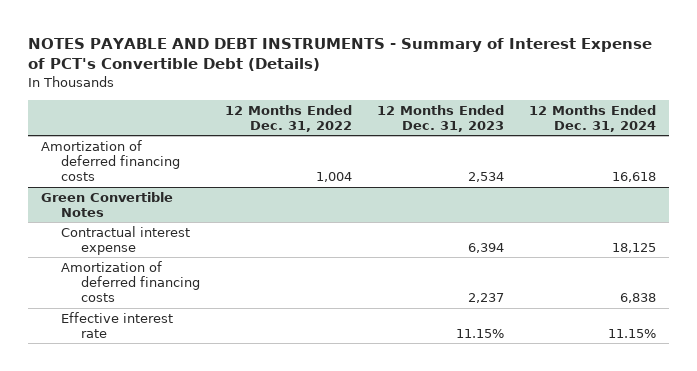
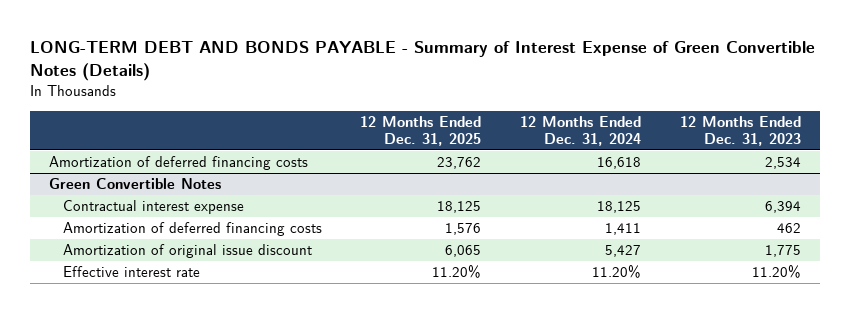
- NOTES PAYABLE AND DEBT INSTRUMENTS - Summary of Interest Expense of PCT's Convertible Debt (Details)
+ LONG-TERM DEBT AND BONDS PAYABLE - Summary of Interest Expense of Green Convertible Notes (Details)
- | 12 Months Ended Dec. 31, 2022 | 12 Months Ended Dec. 31, 2023 | 12 Months Ended Dec. 31, 2024
+ | 12 Months Ended Dec. 31, 2025 | 12 Months Ended Dec. 31, 2024 | 12 Months Ended Dec. 31, 2023
@ Green Convertible Notes
- Amortization of deferred financing costs | | 2,237 | 6,838
- Effective interest rate | | 11.15% | 11.15%
+ Amortization of deferred financing costs | 1,576 | 1,411 | 462
+ Amortization of original issue discount | 6,065 | 5,427 | 1,775
+ Effective interest rate | 11.20% | 11.20% | 11.20%

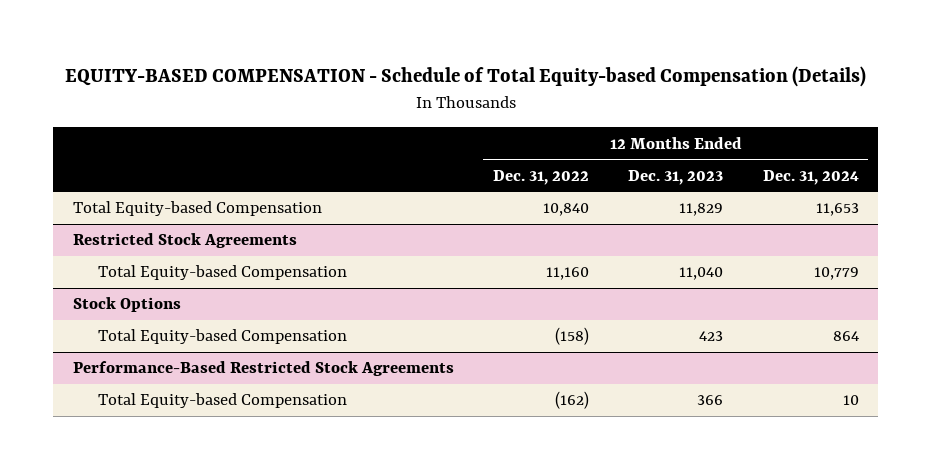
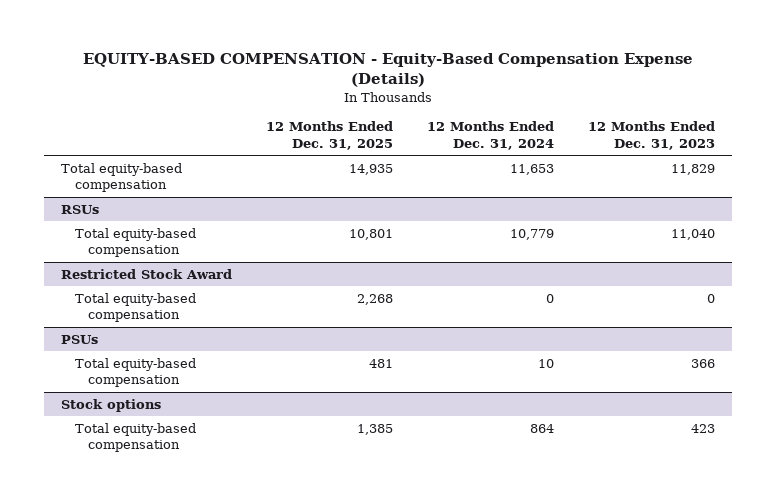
- EQUITY-BASED COMPENSATION - Schedule of Total Equity-based Compensation (Details)
+ EQUITY-BASED COMPENSATION - Equity-Based Compensation Expense (Details)
- | 12 Months Ended Dec. 31, 2022 | 12 Months Ended Dec. 31, 2023 | 12 Months Ended Dec. 31, 2024
+ | 12 Months Ended Dec. 31, 2025 | 12 Months Ended Dec. 31, 2024 | 12 Months Ended Dec. 31, 2023
- Total Equity-based Compensation | 10,840 | 11,829 | 11,653
- Restricted Stock Agreements
- Total Equity-based Compensation | 11,160 | 11,040 | 10,779
- Stock Options
- Total Equity-based Compensation | (158) | 423 | 864
- Performance-Based Restricted Stock Agreements
- Total Equity-based Compensation | (162) | 366 | 10
+ Total equity-based compensation | 14,935 | 11,653 | 11,829
+ RSUs
+ Total equity-based compensation | 10,801 | 10,779 | 11,040
+ Restricted Stock Award
+ Total equity-based compensation | 2,268 | 0 | 0
+ PSUs
+ Total equity-based compensation | 481 | 10 | 366
+ Stock options
+ Total equity-based compensation | 1,385 | 864 | 423

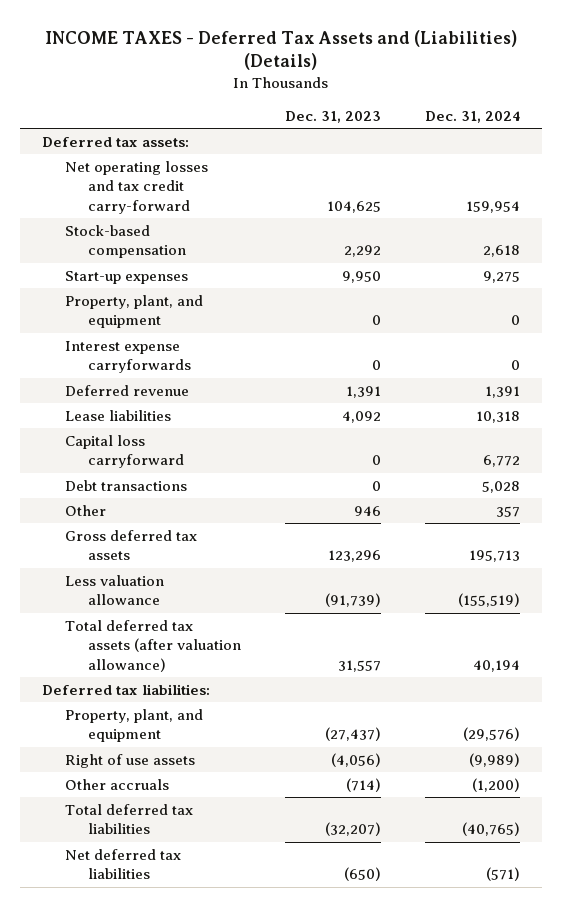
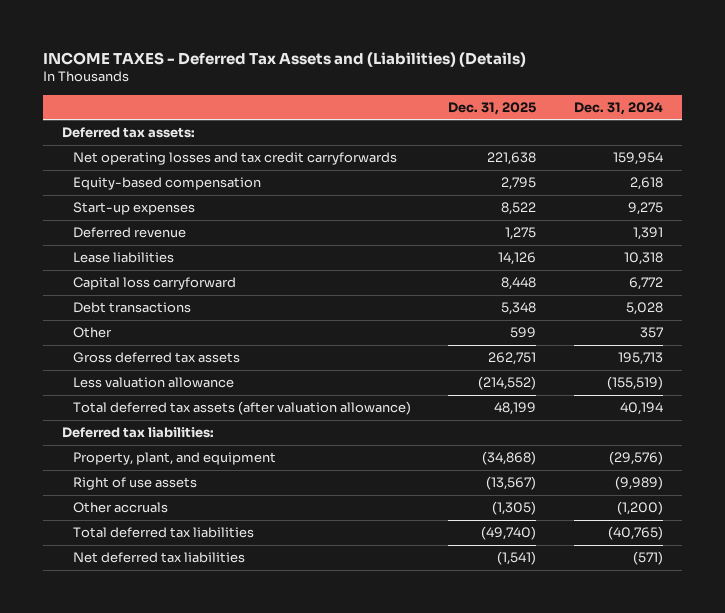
- | Dec. 31, 2023 | Dec. 31, 2024
+ | Dec. 31, 2025 | Dec. 31, 2024
- Net operating losses and tax credit carry-forward | 104,625 | 159,954
- Stock-based compensation | 2,292 | 2,618
+ Net operating losses and tax credit carryforwards | 221,638 | 159,954
+ Equity-based compensation | 2,795 | 2,618
- Property, plant, and equipment | 0 | 0
- Interest expense carryforwards | 0 | 0

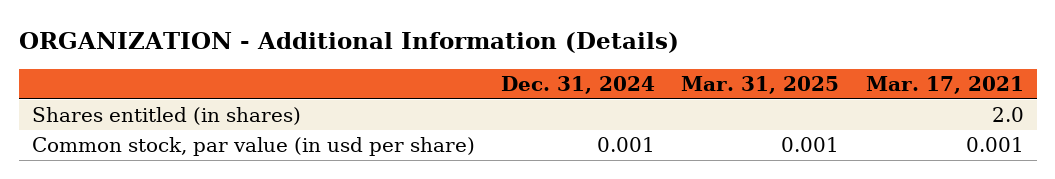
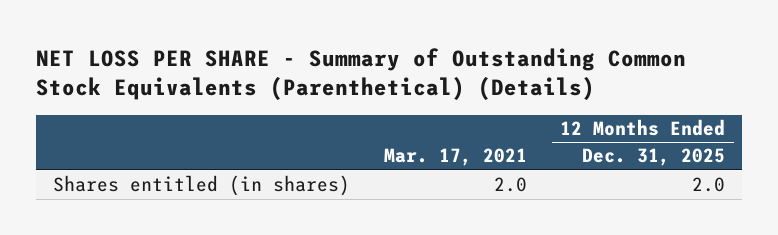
- ORGANIZATION - Additional Information (Details)
+ NET LOSS PER SHARE - Summary of Outstanding Common Stock Equivalents (Parenthetical) (Details)
- | Dec. 31, 2024 | Mar. 31, 2025 | Mar. 17, 2021
+ | Mar. 17, 2021 | 12 Months Ended Dec. 31, 2025
- Common stock, par value (in usd per share) | 0.001 | 0.001 | 0.001

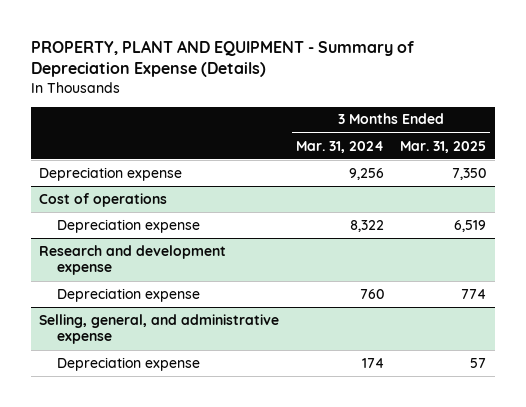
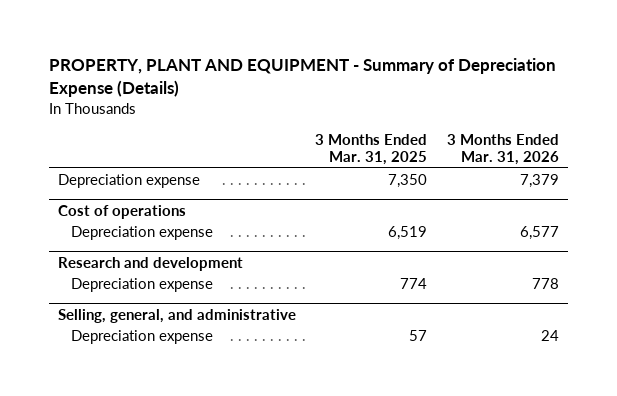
- | 3 Months Ended Mar. 31, 2024 | 3 Months Ended Mar. 31, 2025
+ | 3 Months Ended Mar. 31, 2025 | 3 Months Ended Mar. 31, 2026
- Research and development expense
+ Research and development
- Selling, general, and administrative expense
+ Selling, general, and administrative

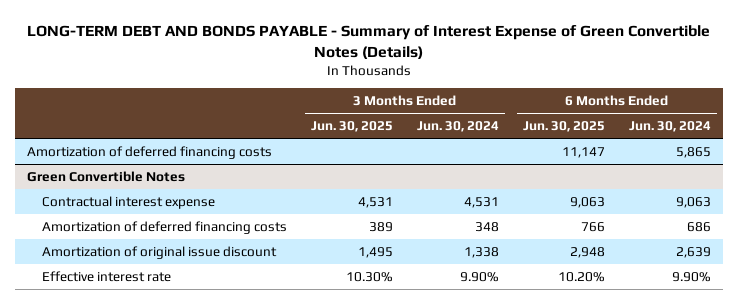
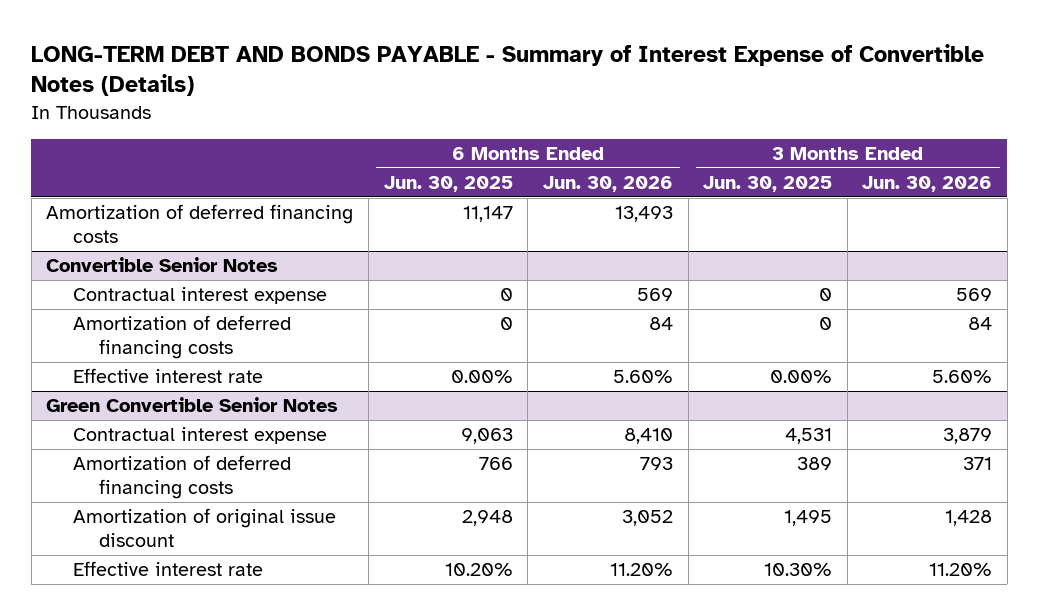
- LONG-TERM DEBT AND BONDS PAYABLE - Summary of Interest Expense of Green Convertible Notes (Details)
+ LONG-TERM DEBT AND BONDS PAYABLE - Summary of Interest Expense of Convertible Notes (Details)
- | 3 Months Ended Jun. 30, 2025 | 3 Months Ended Jun. 30, 2024 | 6 Months Ended Jun. 30, 2025 | 6 Months Ended Jun. 30, 2024
+ | 6 Months Ended Jun. 30, 2025 | 6 Months Ended Jun. 30, 2026 | 3 Months Ended Jun. 30, 2025 | 3 Months Ended Jun. 30, 2026
- Green Convertible Notes
+ Convertible Senior Notes
+ Contractual interest expense | 0 | 569 | 0 | 569
+ Amortization of deferred financing costs | 0 | 84 | 0 | 84
+ Effective interest rate | 0.00% | 5.60% | 0.00% | 5.60%
+ Green Convertible Senior Notes

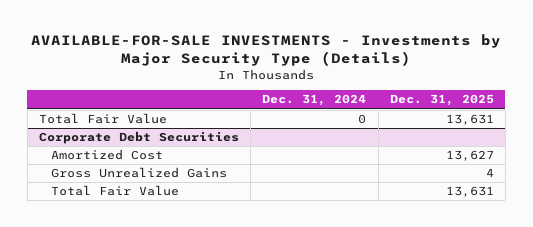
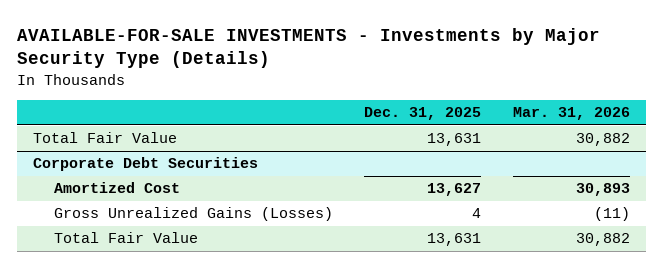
- | Dec. 31, 2024 | Dec. 31, 2025
+ | Dec. 31, 2025 | Mar. 31, 2026
@ Corporate Debt Securities
- Gross Unrealized Gains | | 4
+ Gross Unrealized Gains (Losses) | 4 | (11)

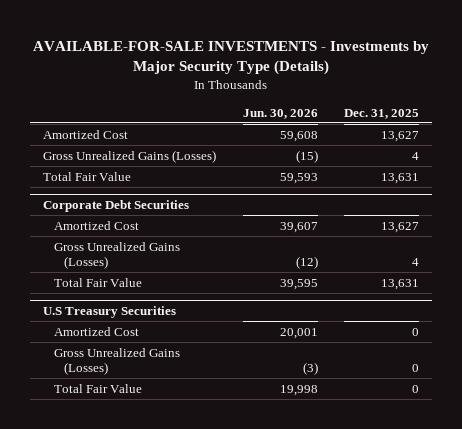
- | Dec. 31, 2025 | Mar. 31, 2026
+ | Jun. 30, 2026 | Dec. 31, 2025
+ Amortized Cost | 59,608 | 13,627
+ Gross Unrealized Gains (Losses) | (15) | 4
+ U.S Treasury Securities
+ Amortized Cost | 20,001 | 0
+ Gross Unrealized Gains (Losses) | (3) | 0
+ Total Fair Value | 19,998 | 0

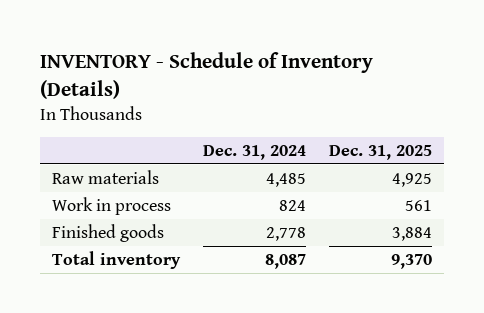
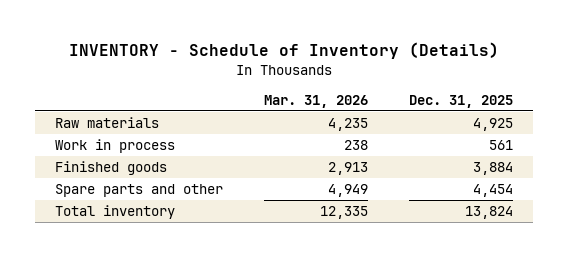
- | Dec. 31, 2024 | Dec. 31, 2025
+ | Mar. 31, 2026 | Dec. 31, 2025
- Total inventory | 8,087 | 9,370
+ Spare parts and other | 4,949 | 4,454
+ Total inventory | 12,335 | 13,824

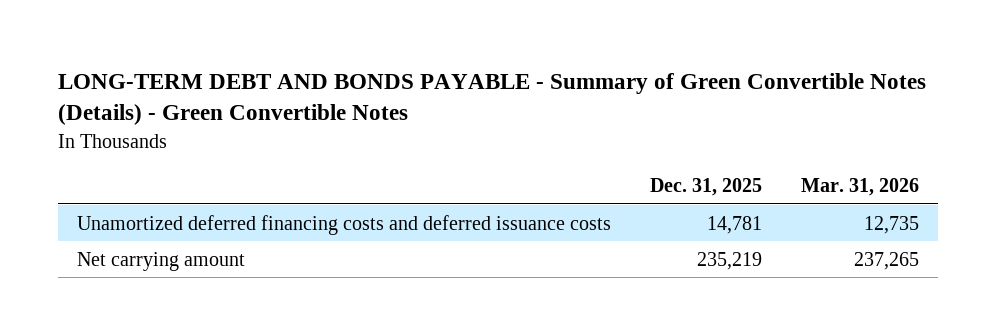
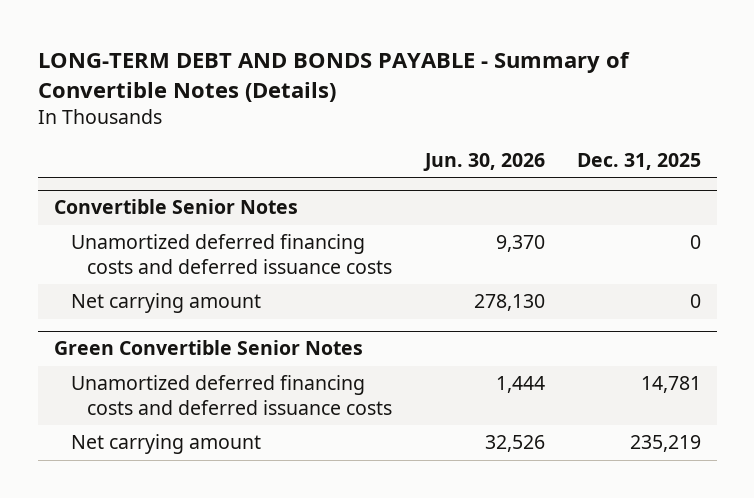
- LONG-TERM DEBT AND BONDS PAYABLE - Summary of Green Convertible Notes (Details) - Green Convertible Notes
+ LONG-TERM DEBT AND BONDS PAYABLE - Summary of Convertible Notes (Details)
- | Dec. 31, 2025 | Mar. 31, 2026
+ | Jun. 30, 2026 | Dec. 31, 2025
+ Convertible Senior Notes
+ Unamortized deferred financing costs and deferred issuance costs | 9,370 | 0
+ Net carrying amount | 278,130 | 0
+ Green Convertible Senior Notes

